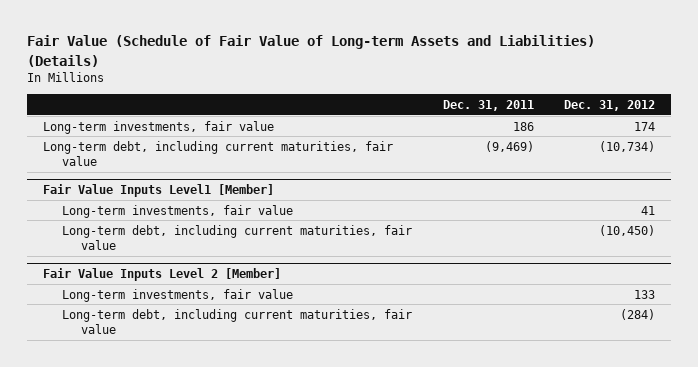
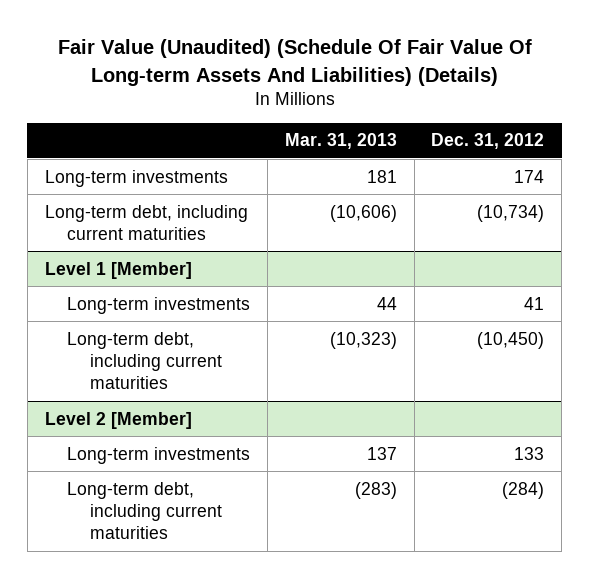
- Fair Value (Schedule of Fair Value of Long-term Assets and Liabilities) (Details)
+ Fair Value (Unaudited) (Schedule Of Fair Value Of Long-term Assets And Liabilities) (Details)
- | Dec. 31, 2011 | Dec. 31, 2012
+ | Mar. 31, 2013 | Dec. 31, 2012
- Long-term investments, fair value | 186 | 174
- Long-term debt, including current maturities, fair value | (9,469) | (10,734)
- Fair Value Inputs Level1 [Member]
- Long-term investments, fair value | | 41
- Long-term debt, including current maturities, fair value | | (10,450)
- Fair Value Inputs Level 2 [Member]
- Long-term investments, fair value | | 133
- Long-term debt, including current maturities, fair value | | (284)
+ Long-term investments | 181 | 174
+ Long-term debt, including current maturities | (10,606) | (10,734)
+ Level 1 [Member]
+ Long-term investments | 44 | 41
+ Long-term debt, including current maturities | (10,323) | (10,450)
+ Level 2 [Member]
+ Long-term investments | 137 | 133
+ Long-term debt, including current maturities | (283) | (284)

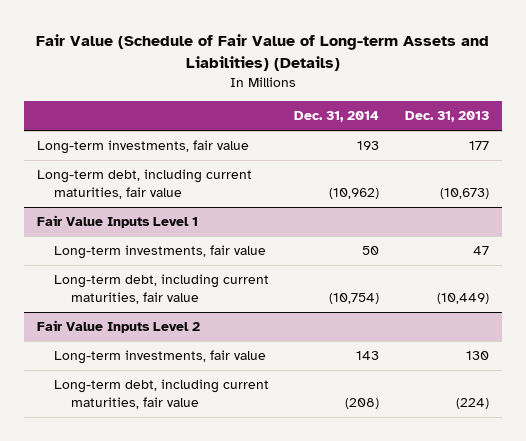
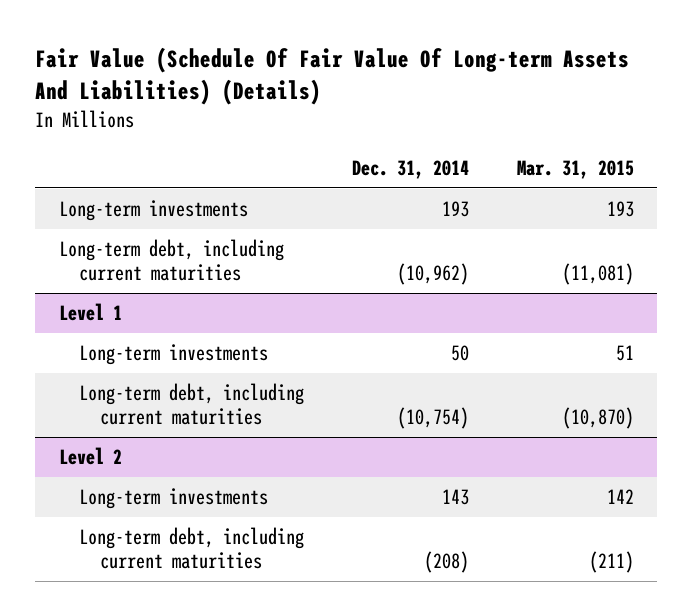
- Fair Value (Schedule of Fair Value of Long-term Assets and Liabilities) (Details)
+ Fair Value (Schedule Of Fair Value Of Long-term Assets And Liabilities) (Details)
- | Dec. 31, 2014 | Dec. 31, 2013
+ | Dec. 31, 2014 | Mar. 31, 2015
- Long-term investments, fair value | 193 | 177
- Long-term debt, including current maturities, fair value | (10,962) | (10,673)
- Fair Value Inputs Level 1
- Long-term investments, fair value | 50 | 47
- Long-term debt, including current maturities, fair value | (10,754) | (10,449)
- Fair Value Inputs Level 2
- Long-term investments, fair value | 143 | 130
- Long-term debt, including current maturities, fair value | (208) | (224)
+ Long-term investments | 193 | 193
+ Long-term debt, including current maturities | (10,962) | (11,081)
+ Level 1
+ Long-term investments | 50 | 51
+ Long-term debt, including current maturities | (10,754) | (10,870)
+ Level 2
+ Long-term investments | 143 | 142
+ Long-term debt, including current maturities | (208) | (211)

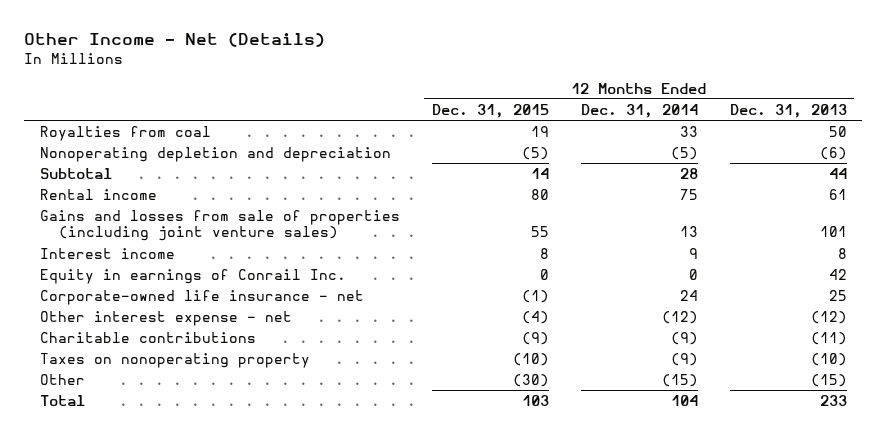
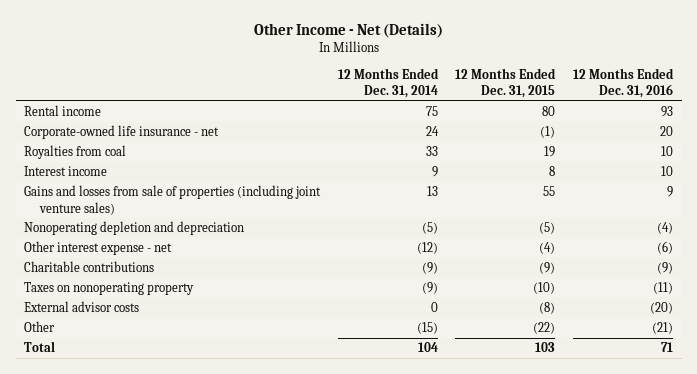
- | 12 Months Ended Dec. 31, 2015 | 12 Months Ended Dec. 31, 2014 | 12 Months Ended Dec. 31, 2013
+ | 12 Months Ended Dec. 31, 2014 | 12 Months Ended Dec. 31, 2015 | 12 Months Ended Dec. 31, 2016
- Subtotal | 14 | 28 | 44
- Equity in earnings of Conrail Inc. | 0 | 0 | 42
moved down: Royalties from coal | 33 | 19 | 10
moved down: Interest income | 9 | 8 | 10
moved down: Gains and losses from sale of properties (including joint venture sales) | 13 | 55 | 9
moved down: Nonoperating depletion and depreciation | (5) | (5) | (4)
- Other | (30) | (15) | (15)
+ External advisor costs | 0 | (8) | (20)
+ Other | (15) | (22) | (21)

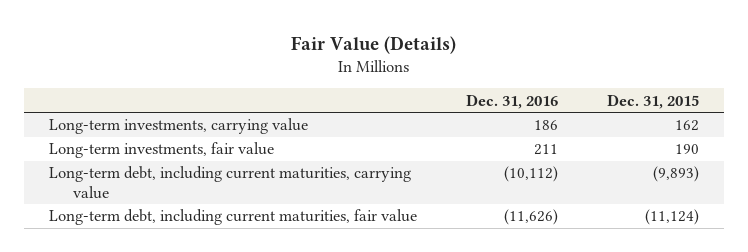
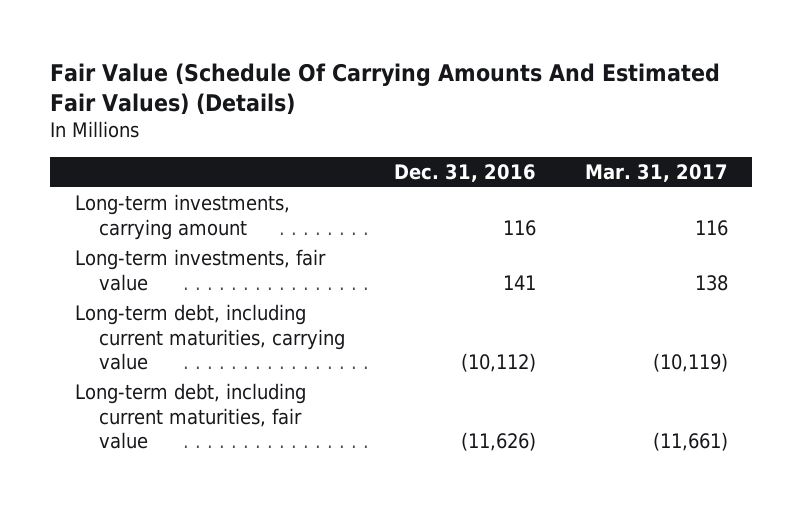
- Fair Value (Details)
+ Fair Value (Schedule Of Carrying Amounts And Estimated Fair Values) (Details)
- | Dec. 31, 2016 | Dec. 31, 2015
+ | Dec. 31, 2016 | Mar. 31, 2017
- Long-term investments, carrying value | 186 | 162
- Long-term investments, fair value | 211 | 190
+ Long-term investments, carrying amount | 116 | 116
+ Long-term investments, fair value | 141 | 138

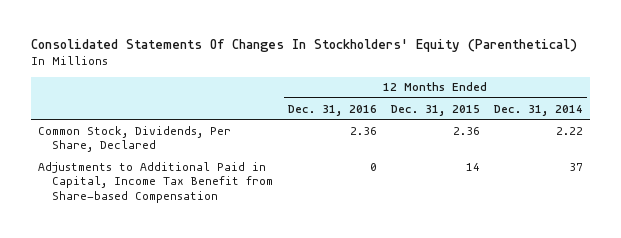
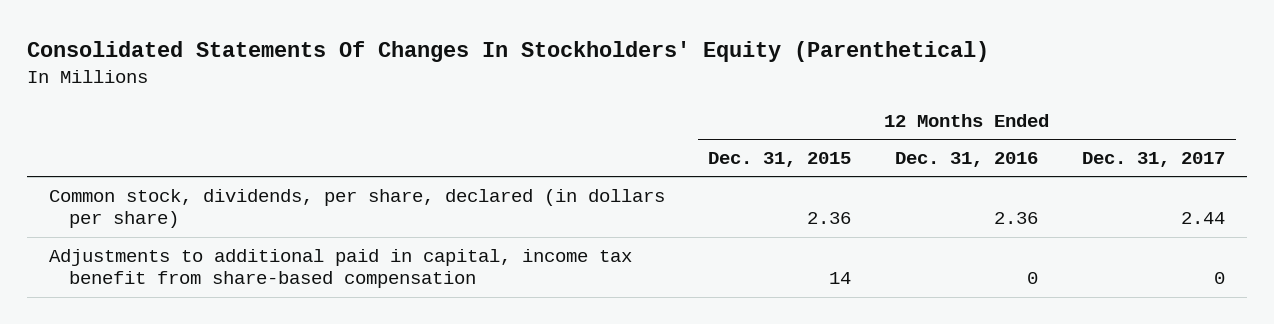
- | 12 Months Ended Dec. 31, 2016 | 12 Months Ended Dec. 31, 2015 | 12 Months Ended Dec. 31, 2014
+ | 12 Months Ended Dec. 31, 2015 | 12 Months Ended Dec. 31, 2016 | 12 Months Ended Dec. 31, 2017
- Common Stock, Dividends, Per Share, Declared | 2.36 | 2.36 | 2.22
- Adjustments to Additional Paid in Capital, Income Tax Benefit from Share-based Compensation | 0 | 14 | 37
+ Common stock, dividends, per share, declared (in dollars per share) | 2.36 | 2.36 | 2.44
+ Adjustments to additional paid in capital, income tax benefit from share-based compensation | 14 | 0 | 0

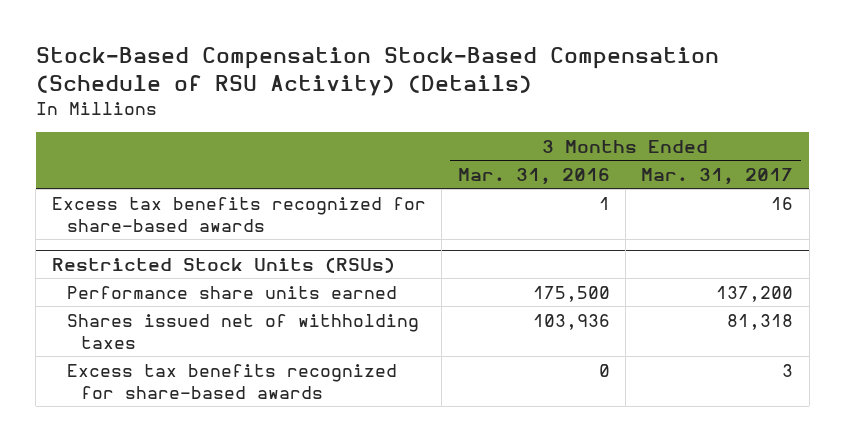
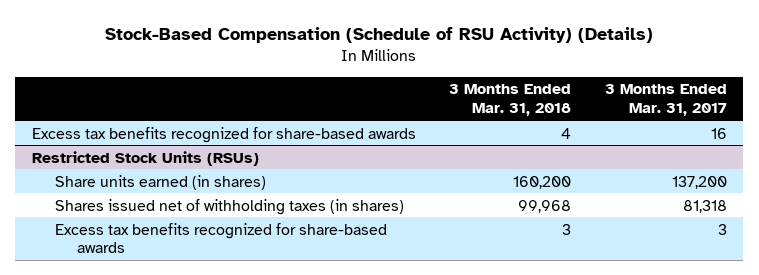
- Stock-Based Compensation Stock-Based Compensation (Schedule of RSU Activity) (Details)
+ Stock-Based Compensation (Schedule of RSU Activity) (Details)
- | 3 Months Ended Mar. 31, 2016 | 3 Months Ended Mar. 31, 2017
+ | 3 Months Ended Mar. 31, 2018 | 3 Months Ended Mar. 31, 2017
@ Restricted Stock Units (RSUs)
- Performance share units earned | 175,500 | 137,200
- Shares issued net of withholding taxes | 103,936 | 81,318
+ Share units earned (in shares) | 160,200 | 137,200
+ Shares issued net of withholding taxes (in shares) | 99,968 | 81,318

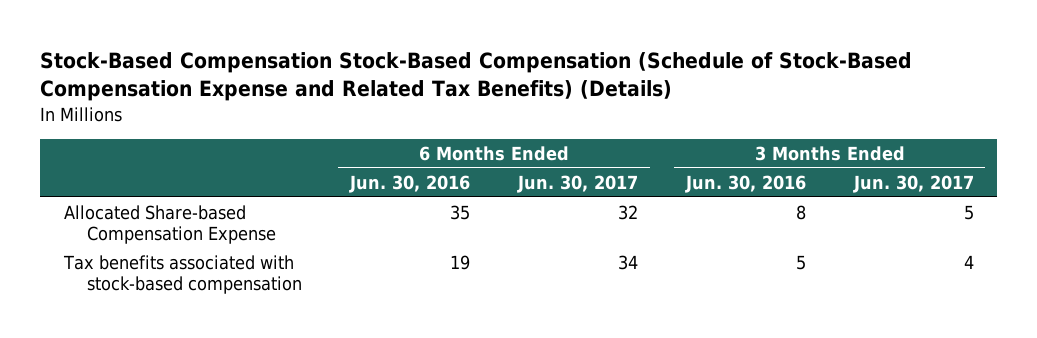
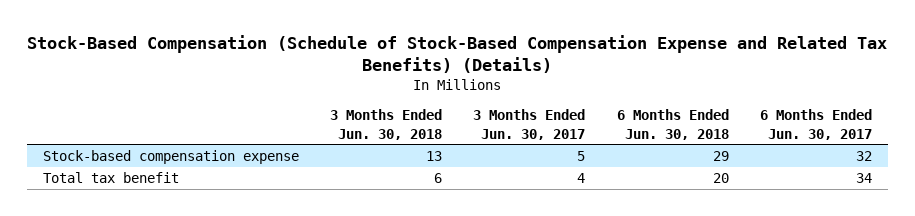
- Stock-Based Compensation Stock-Based Compensation (Schedule of Stock-Based Compensation Expense and Related Tax Benefits) (Details)
+ Stock-Based Compensation (Schedule of Stock-Based Compensation Expense and Related Tax Benefits) (Details)
- | 6 Months Ended Jun. 30, 2016 | 6 Months Ended Jun. 30, 2017 | 3 Months Ended Jun. 30, 2016 | 3 Months Ended Jun. 30, 2017
+ | 3 Months Ended Jun. 30, 2018 | 3 Months Ended Jun. 30, 2017 | 6 Months Ended Jun. 30, 2018 | 6 Months Ended Jun. 30, 2017
- Allocated Share-based Compensation Expense | 35 | 32 | 8 | 5
- Tax benefits associated with stock-based compensation | 19 | 34 | 5 | 4
+ Stock-based compensation expense | 13 | 5 | 29 | 32
+ Total tax benefit | 6 | 4 | 20 | 34

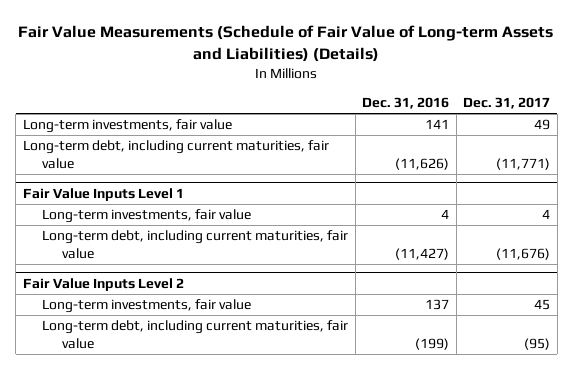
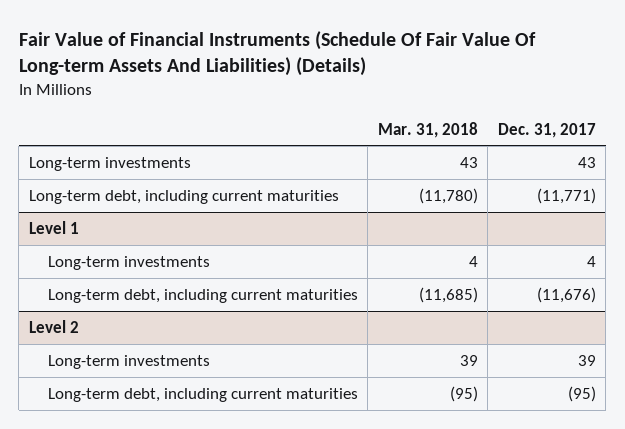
- Fair Value Measurements (Schedule of Fair Value of Long-term Assets and Liabilities) (Details)
+ Fair Value of Financial Instruments (Schedule Of Fair Value Of Long-term Assets And Liabilities) (Details)
- | Dec. 31, 2016 | Dec. 31, 2017
+ | Mar. 31, 2018 | Dec. 31, 2017
- Long-term investments, fair value | 141 | 49
- Long-term debt, including current maturities, fair value | (11,626) | (11,771)
- Fair Value Inputs Level 1
- Long-term investments, fair value | 4 | 4
- Long-term debt, including current maturities, fair value | (11,427) | (11,676)
- Fair Value Inputs Level 2
- Long-term investments, fair value | 137 | 45
- Long-term debt, including current maturities, fair value | (199) | (95)
+ Long-term investments | 43 | 43
+ Long-term debt, including current maturities | (11,780) | (11,771)
+ Level 1
+ Long-term investments | 4 | 4
+ Long-term debt, including current maturities | (11,685) | (11,676)
+ Level 2
+ Long-term investments | 39 | 39
+ Long-term debt, including current maturities | (95) | (95)

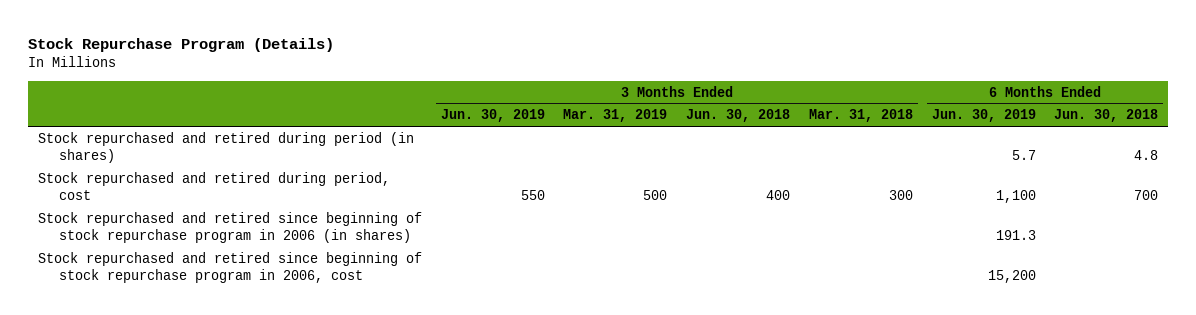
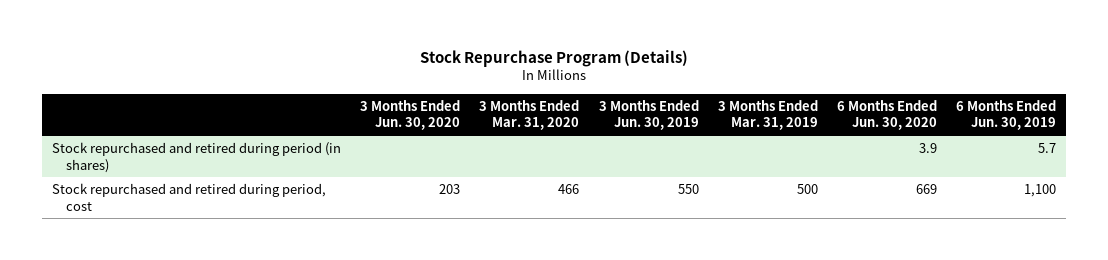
- | 3 Months Ended Jun. 30, 2019 | 3 Months Ended Mar. 31, 2019 | 3 Months Ended Jun. 30, 2018 | 3 Months Ended Mar. 31, 2018 | 6 Months Ended Jun. 30, 2019 | 6 Months Ended Jun. 30, 2018
+ | 3 Months Ended Jun. 30, 2020 | 3 Months Ended Mar. 31, 2020 | 3 Months Ended Jun. 30, 2019 | 3 Months Ended Mar. 31, 2019 | 6 Months Ended Jun. 30, 2020 | 6 Months Ended Jun. 30, 2019
- Stock repurchased and retired since beginning of stock repurchase program in 2006 (in shares) | | | | | 191.3 |
- Stock repurchased and retired since beginning of stock repurchase program in 2006, cost | | | | | 15,200 |

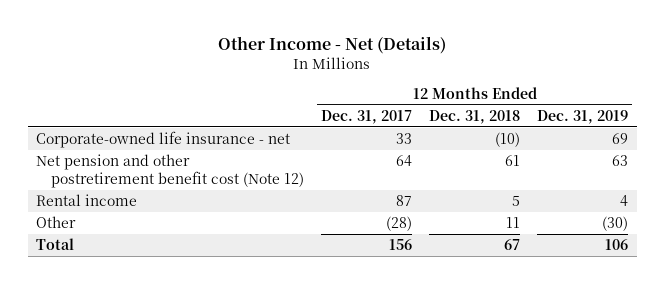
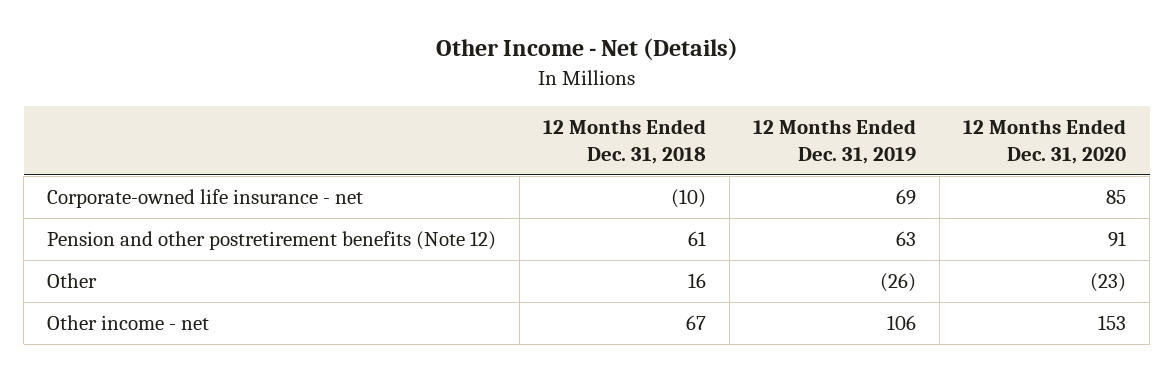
- | 12 Months Ended Dec. 31, 2017 | 12 Months Ended Dec. 31, 2018 | 12 Months Ended Dec. 31, 2019
+ | 12 Months Ended Dec. 31, 2018 | 12 Months Ended Dec. 31, 2019 | 12 Months Ended Dec. 31, 2020
- Net pension and other postretirement benefit cost (Note 12) | 64 | 61 | 63
- Rental income | 87 | 5 | 4
- Other | (28) | 11 | (30)
- Total | 156 | 67 | 106
+ Pension and other postretirement benefits (Note 12) | 61 | 63 | 91
+ Other | 16 | (26) | (23)
+ Other income - net | 67 | 106 | 153

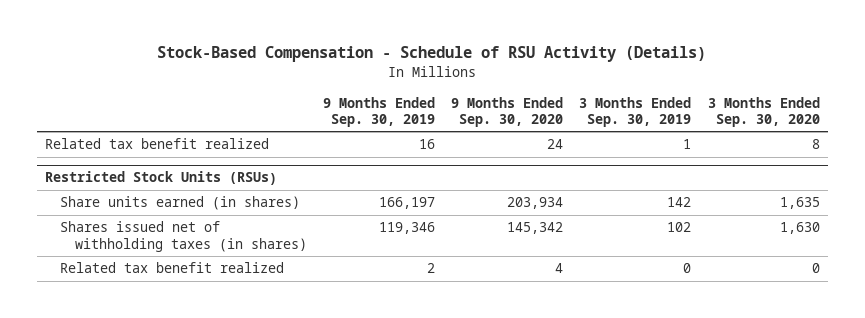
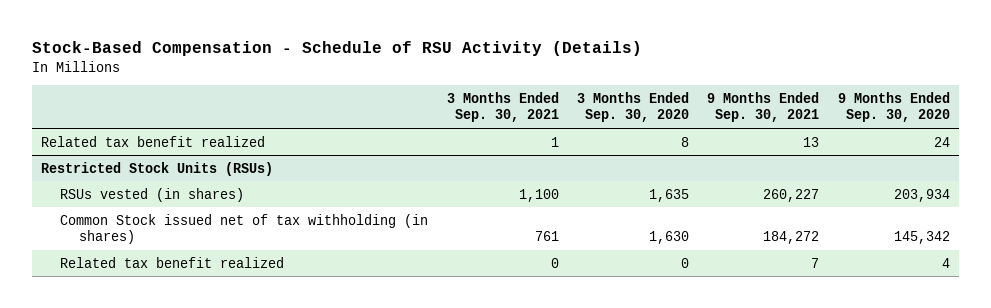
- | 9 Months Ended Sep. 30, 2019 | 9 Months Ended Sep. 30, 2020 | 3 Months Ended Sep. 30, 2019 | 3 Months Ended Sep. 30, 2020
+ | 3 Months Ended Sep. 30, 2021 | 3 Months Ended Sep. 30, 2020 | 9 Months Ended Sep. 30, 2021 | 9 Months Ended Sep. 30, 2020
@ Restricted Stock Units (RSUs)
- Share units earned (in shares) | 166,197 | 203,934 | 142 | 1,635
- Shares issued net of withholding taxes (in shares) | 119,346 | 145,342 | 102 | 1,630
+ RSUs vested (in shares) | 1,100 | 1,635 | 260,227 | 203,934
+ Common Stock issued net of tax withholding (in shares) | 761 | 1,630 | 184,272 | 145,342

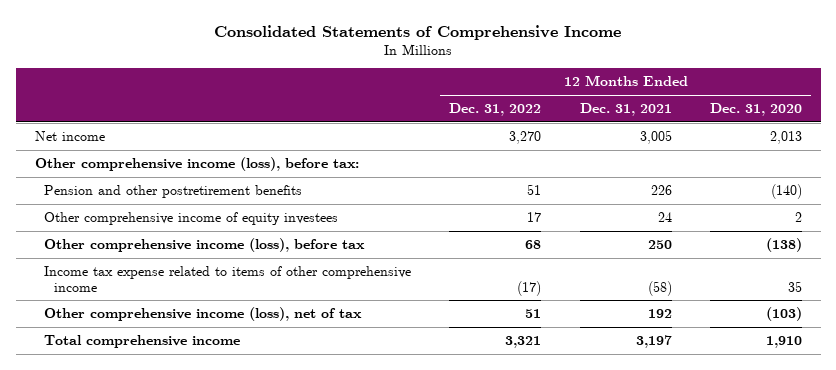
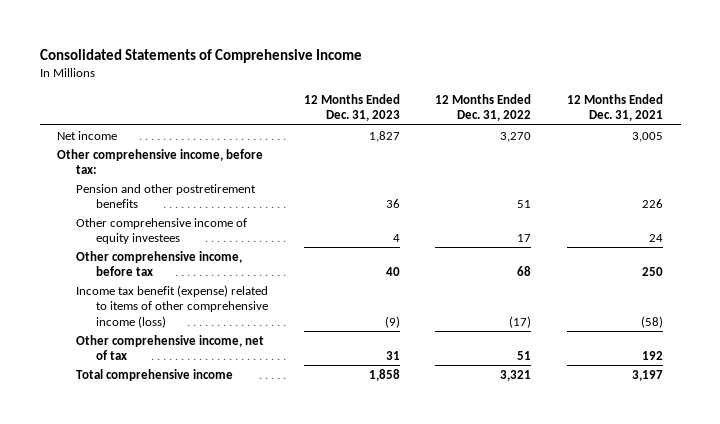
- | 12 Months Ended Dec. 31, 2022 | 12 Months Ended Dec. 31, 2021 | 12 Months Ended Dec. 31, 2020
+ | 12 Months Ended Dec. 31, 2023 | 12 Months Ended Dec. 31, 2022 | 12 Months Ended Dec. 31, 2021
- Other comprehensive income (loss), before tax:
+ Other comprehensive income, before tax:
- Other comprehensive income (loss), before tax | 68 | 250 | (138)
- Income tax expense related to items of other comprehensive income | (17) | (58) | 35
- Other comprehensive income (loss), net of tax | 51 | 192 | (103)
+ Other comprehensive income, before tax | 40 | 68 | 250
+ Income tax benefit (expense) related to items of other comprehensive income (loss) | (9) | (17) | (58)
+ Other comprehensive income, net of tax | 31 | 51 | 192

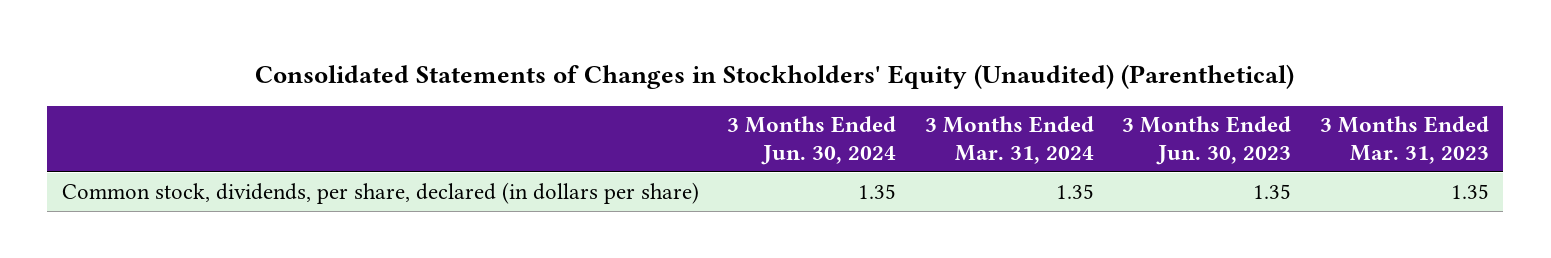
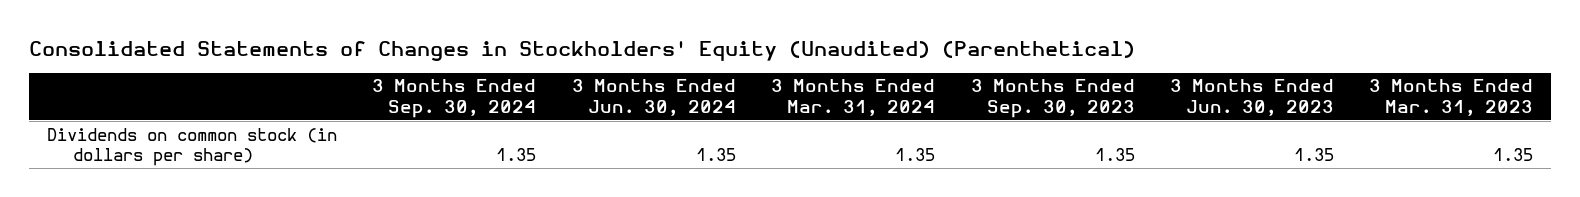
- | 3 Months Ended Jun. 30, 2024 | 3 Months Ended Mar. 31, 2024 | 3 Months Ended Jun. 30, 2023 | 3 Months Ended Mar. 31, 2023
+ | 3 Months Ended Sep. 30, 2024 | 3 Months Ended Jun. 30, 2024 | 3 Months Ended Mar. 31, 2024 | 3 Months Ended Sep. 30, 2023 | 3 Months Ended Jun. 30, 2023 | 3 Months Ended Mar. 31, 2023
- Common stock, dividends, per share, declared (in dollars per share) | 1.35 | 1.35 | 1.35 | 1.35
+ Dividends on common stock (in dollars per share) | 1.35 | 1.35 | 1.35 | 1.35 | 1.35 | 1.35

